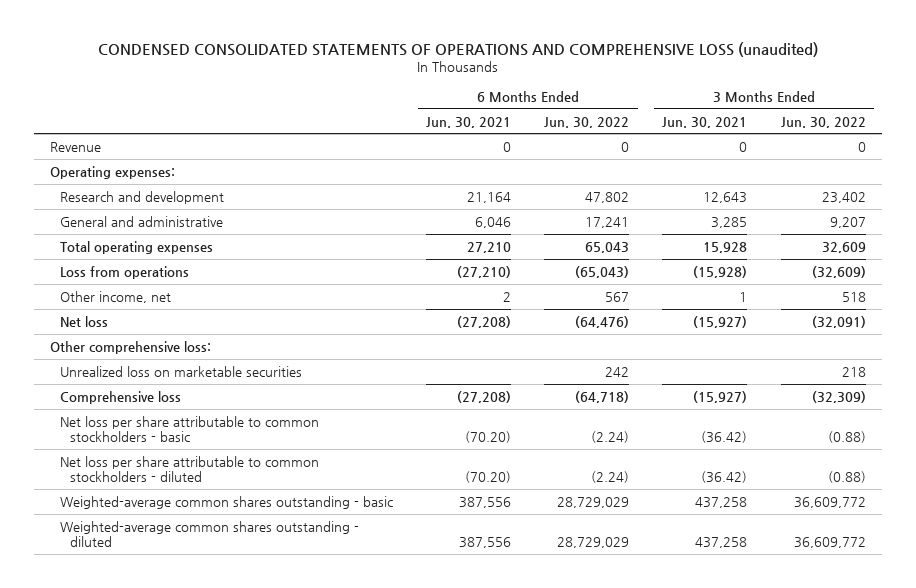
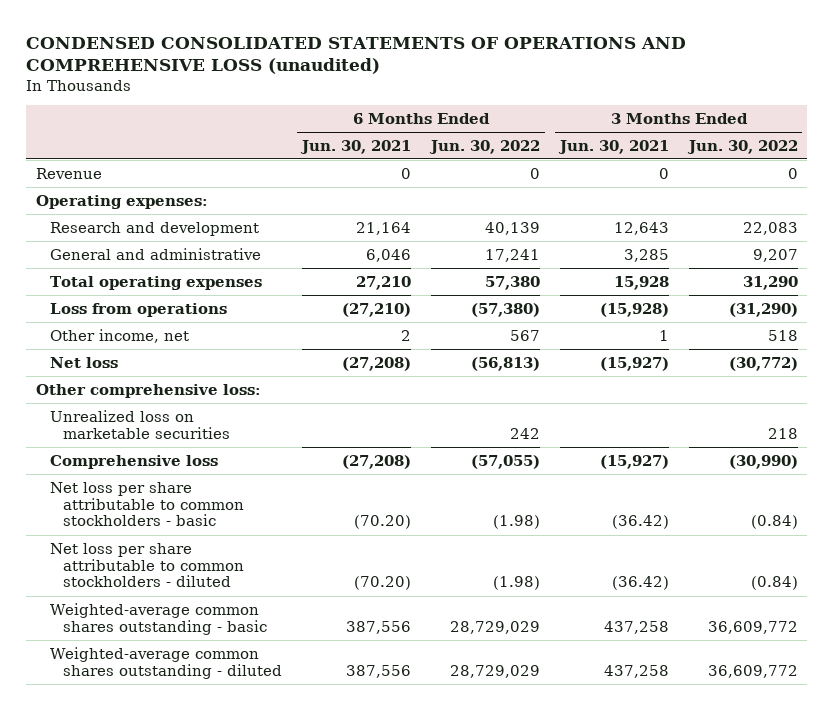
- Research and development | 21,164 | 47,802 | 12,643 | 23,402
+ Research and development | 21,164 | 40,139 | 12,643 | 22,083
- Total operating expenses | 27,210 | 65,043 | 15,928 | 32,609
- Loss from operations | (27,210) | (65,043) | (15,928) | (32,609)
+ Total operating expenses | 27,210 | 57,380 | 15,928 | 31,290
+ Loss from operations | (27,210) | (57,380) | (15,928) | (31,290)
- Net loss | (27,208) | (64,476) | (15,927) | (32,091)
+ Net loss | (27,208) | (56,813) | (15,927) | (30,772)
- Comprehensive loss | (27,208) | (64,718) | (15,927) | (32,309)
- Net loss per share attributable to common stockholders - basic | (70.20) | (2.24) | (36.42) | (0.88)
- Net loss per share attributable to common stockholders - diluted | (70.20) | (2.24) | (36.42) | (0.88)
+ Comprehensive loss | (27,208) | (57,055) | (15,927) | (30,990)
+ Net loss per share attributable to common stockholders - basic | (70.20) | (1.98) | (36.42) | (0.84)
+ Net loss per share attributable to common stockholders - diluted | (70.20) | (1.98) | (36.42) | (0.84)

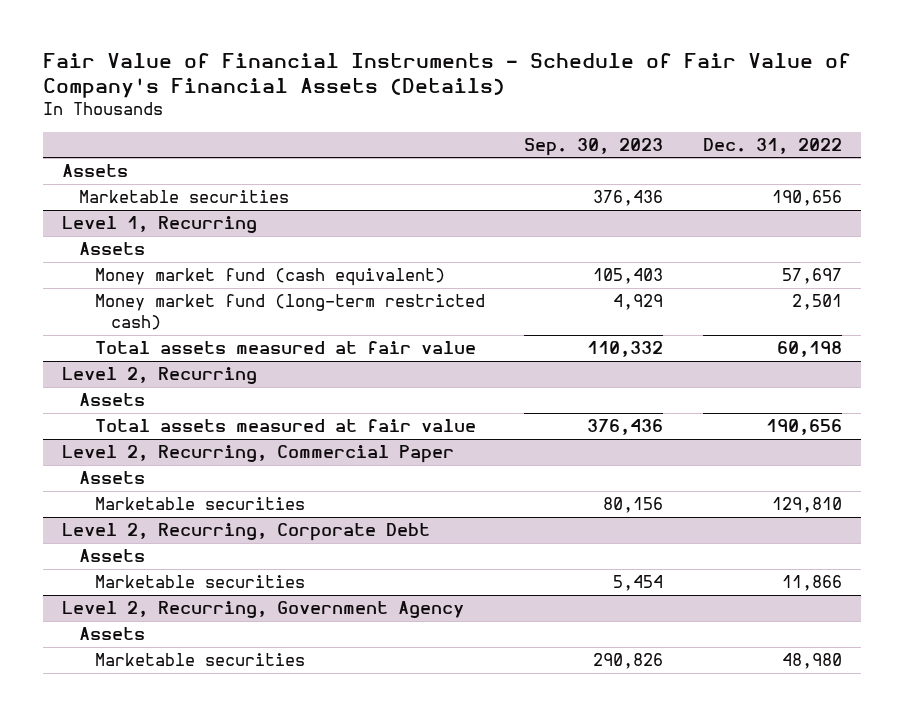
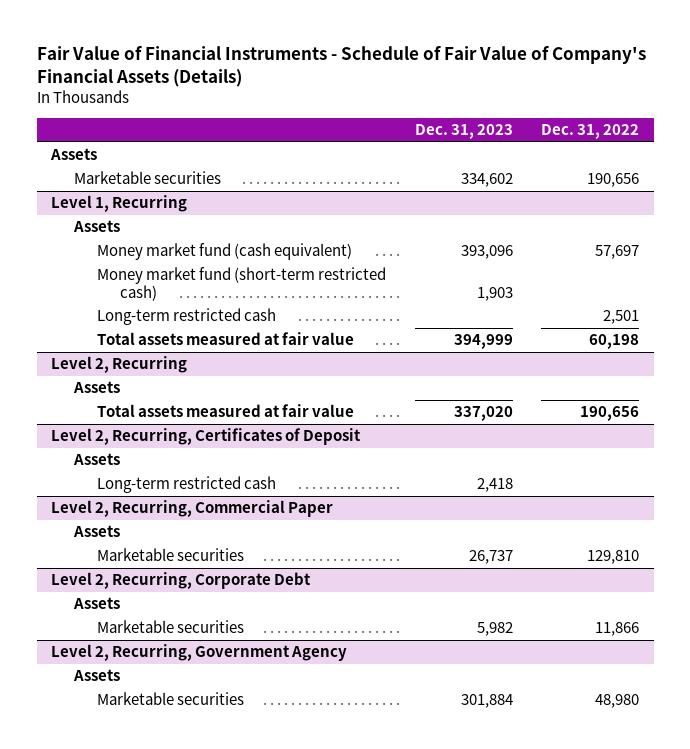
- | Sep. 30, 2023 | Dec. 31, 2022
+ | Dec. 31, 2023 | Dec. 31, 2022
@ Level 1, Recurring
- Money market fund (long-term restricted cash) | 4,929 | 2,501
+ Money market fund (short-term restricted cash) | 1,903 |
+ Long-term restricted cash | | 2,501
+ Level 2, Recurring, Certificates of Deposit
+ Assets
+ Long-term restricted cash | 2,418 |

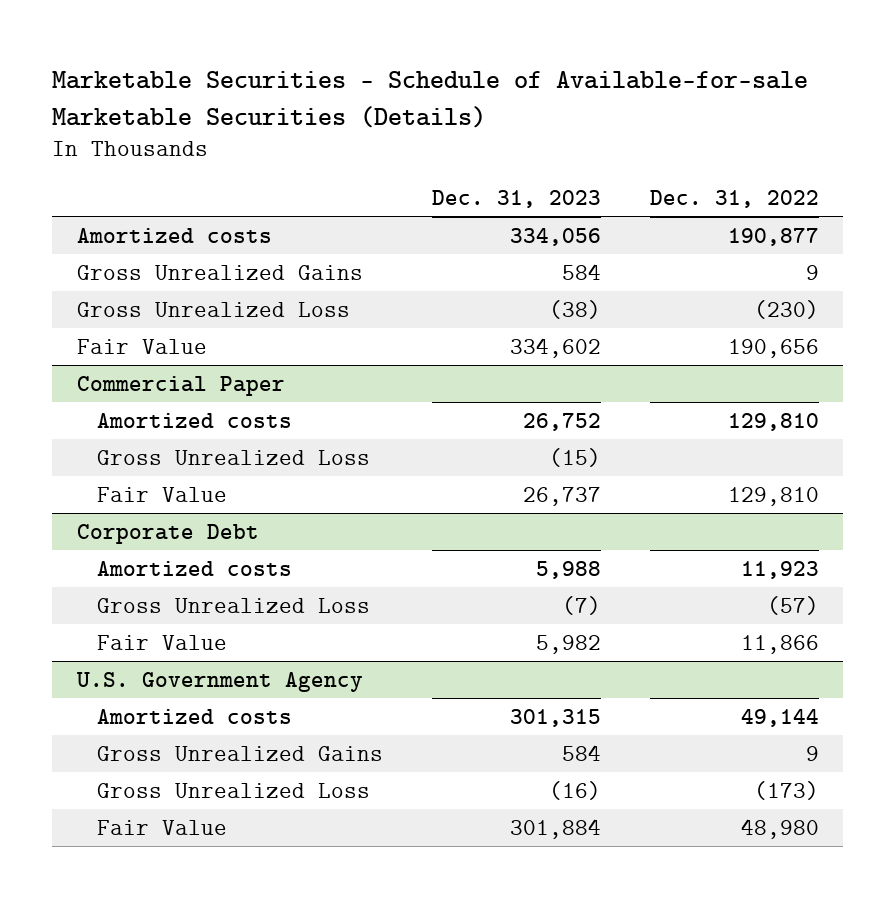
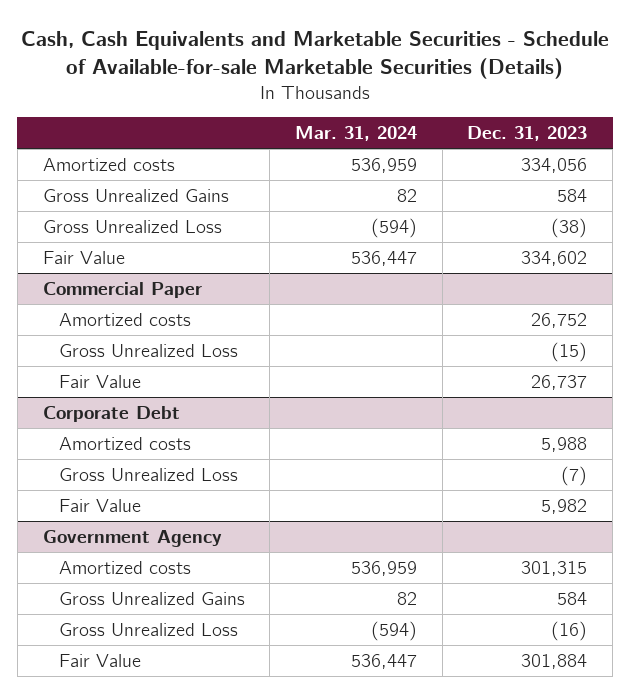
- Marketable Securities - Schedule of Available-for-sale Marketable Securities (Details)
+ Cash, Cash Equivalents and Marketable Securities - Schedule of Available-for-sale Marketable Securities (Details)
- | Dec. 31, 2023 | Dec. 31, 2022
+ | Mar. 31, 2024 | Dec. 31, 2023
- U.S. Government Agency
+ Government Agency

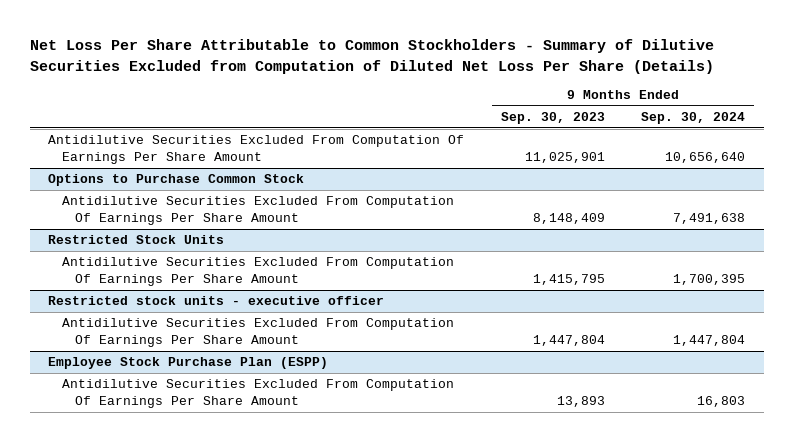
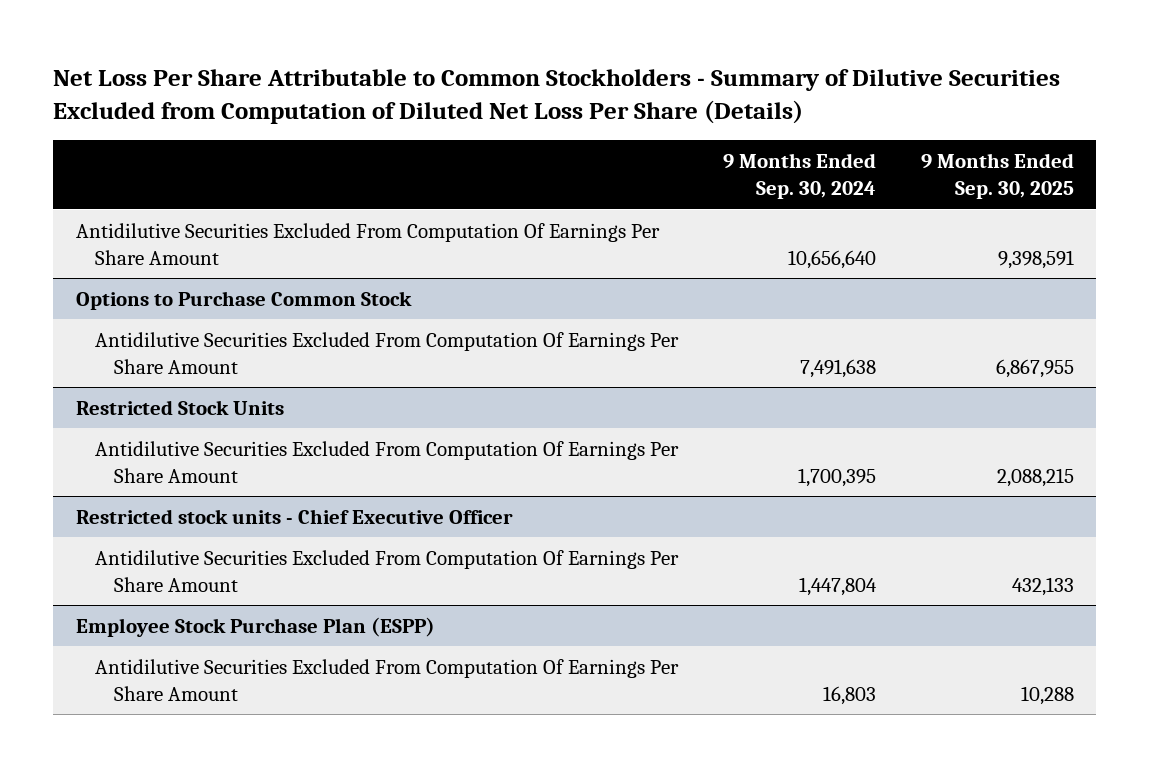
- | 9 Months Ended Sep. 30, 2023 | 9 Months Ended Sep. 30, 2024
+ | 9 Months Ended Sep. 30, 2024 | 9 Months Ended Sep. 30, 2025
- Restricted stock units - executive officer
+ Restricted stock units - Chief Executive Officer

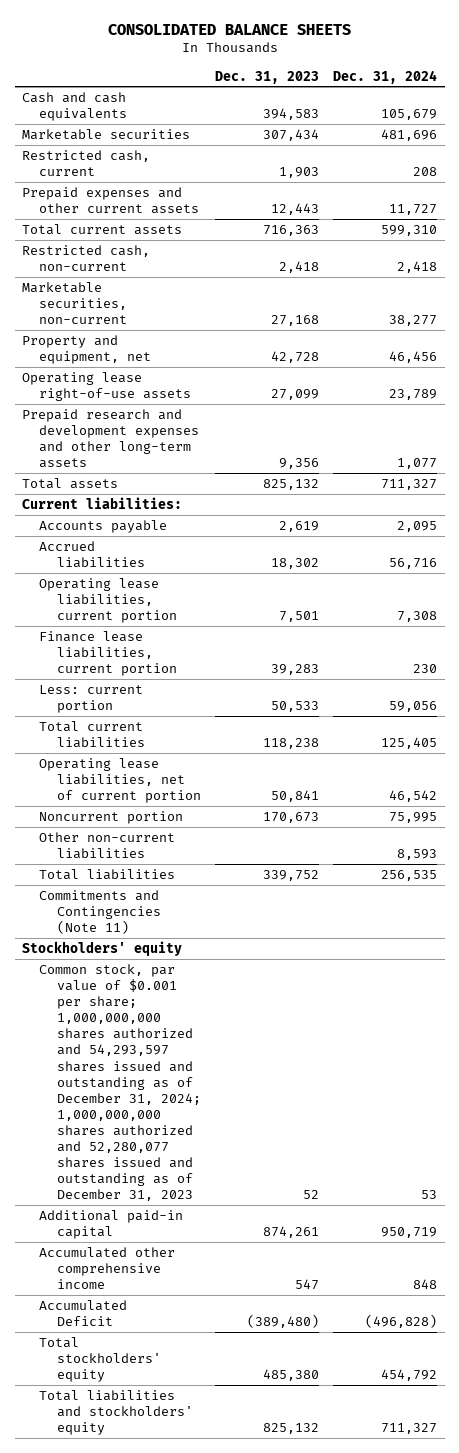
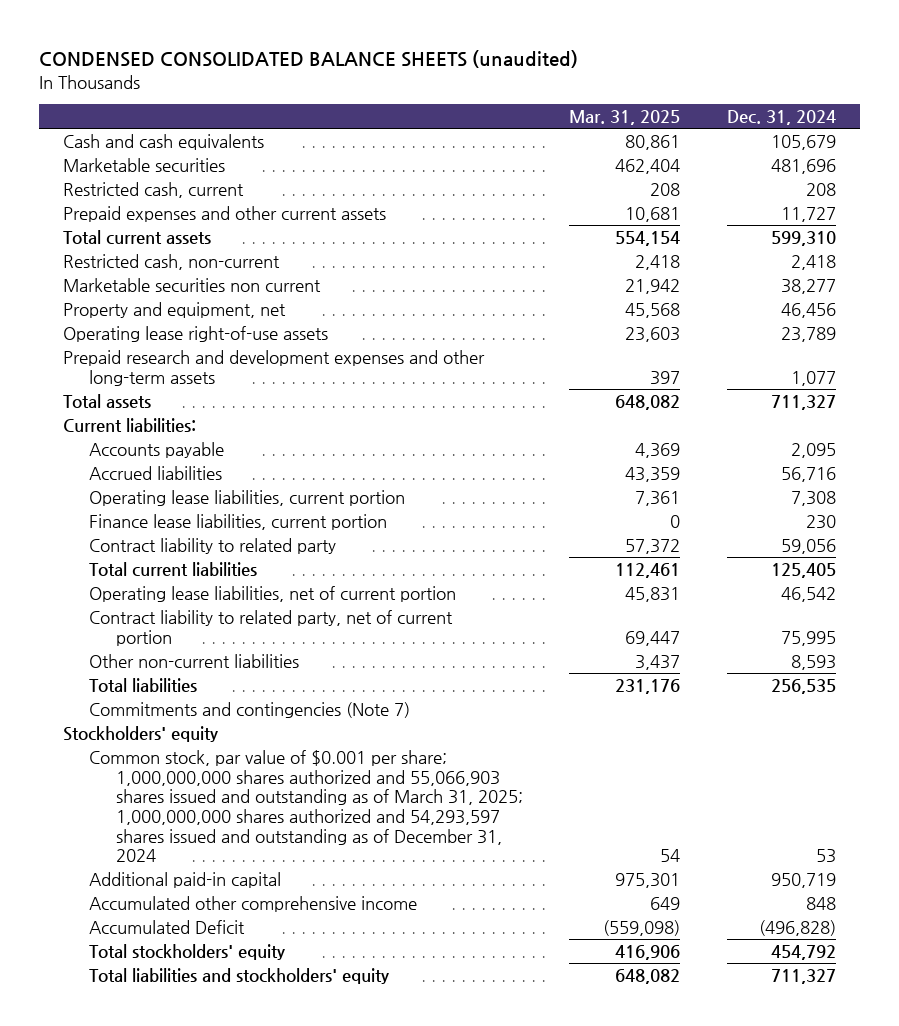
- CONSOLIDATED BALANCE SHEETS
+ CONDENSED CONSOLIDATED BALANCE SHEETS (unaudited)
- | Dec. 31, 2023 | Dec. 31, 2024
+ | Mar. 31, 2025 | Dec. 31, 2024
- Marketable securities, non-current | 27,168 | 38,277
+ Marketable securities non current | 21,942 | 38,277
- Less: current portion | 50,533 | 59,056
+ Contract liability to related party | 57,372 | 59,056
- Noncurrent portion | 170,673 | 75,995
+ Contract liability to related party, net of current portion | 69,447 | 75,995
- Commitments and Contingencies (Note 11)
+ Commitments and contingencies (Note 7)
- Common stock, par value of $0.001 per share; 1,000,000,000 shares authorized and 54,293,597 shares issued and outstanding as of December 31, 2024; 1,000,000,000 shares authorized and 52,280,077 shares issued and outstanding as of December 31, 2023 | 52 | 53
+ Common stock, par value of $0.001 per share; 1,000,000,000 shares authorized and 55,066,903 shares issued and outstanding as of March 31, 2025; 1,000,000,000 shares authorized and 54,293,597 shares issued and outstanding as of December 31, 2024 | 54 | 53

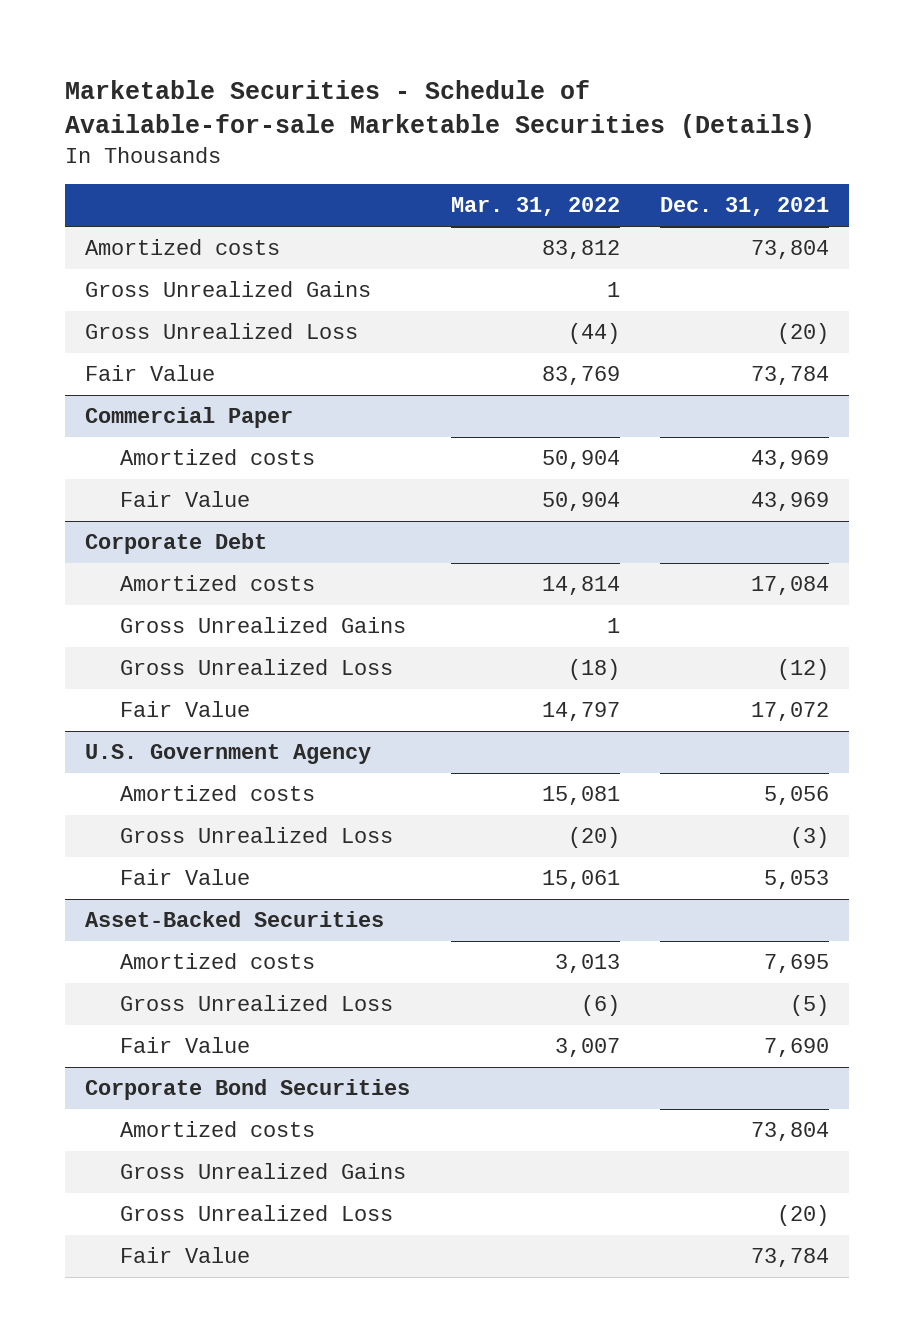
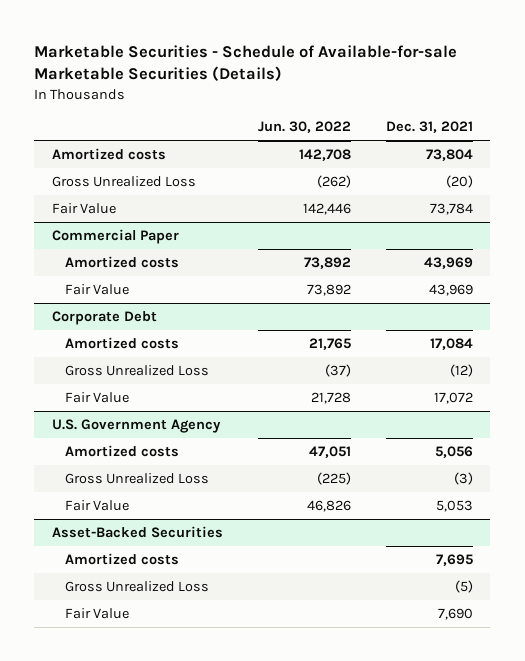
- | Mar. 31, 2022 | Dec. 31, 2021
+ | Jun. 30, 2022 | Dec. 31, 2021
- Gross Unrealized Gains | 1 |
@ Corporate Debt
- Gross Unrealized Gains | 1 |
- Corporate Bond Securities
- Amortized costs | | 73,804
- Gross Unrealized Gains
- Gross Unrealized Loss | | (20)
- Fair Value | | 73,784

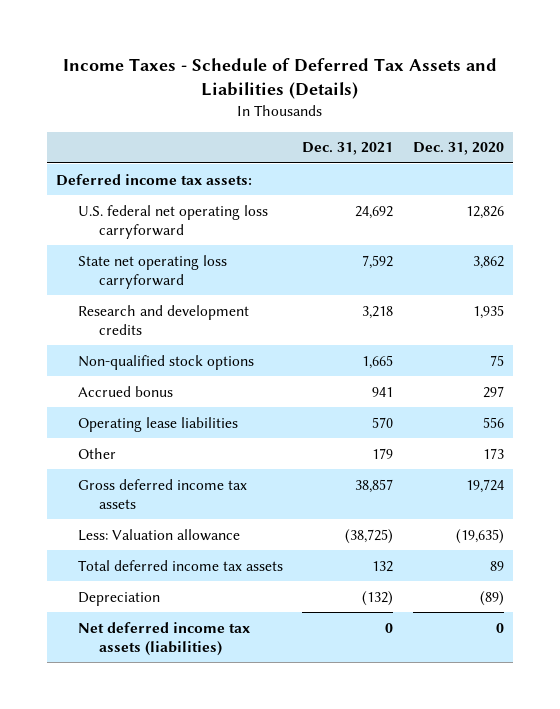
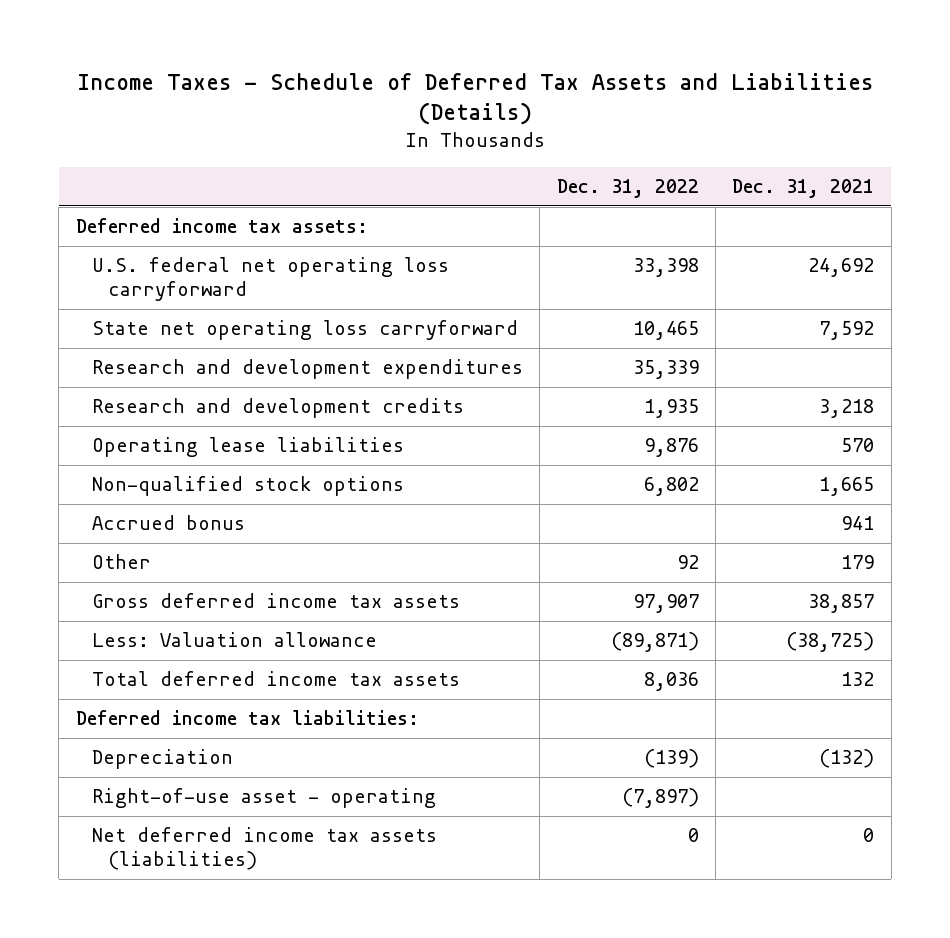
- | Dec. 31, 2021 | Dec. 31, 2020
+ | Dec. 31, 2022 | Dec. 31, 2021
+ Research and development expenditures | 35,339 |
moved up: Operating lease liabilities | 9,876 | 570
+ Deferred income tax liabilities:
+ Right-of-use asset - operating | (7,897) |

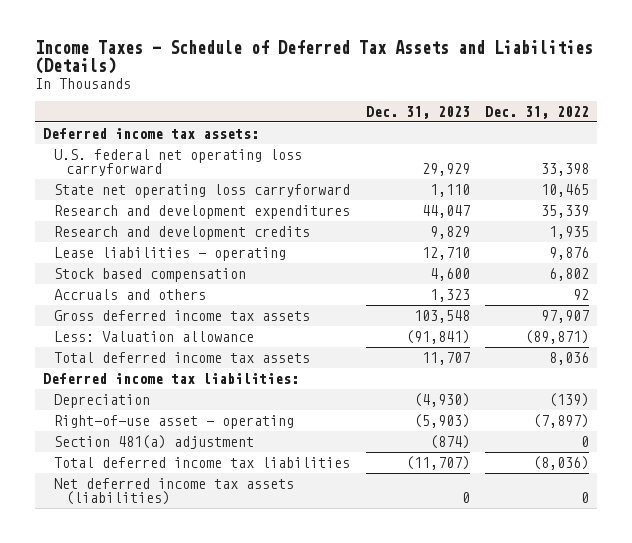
- | Dec. 31, 2022 | Dec. 31, 2021
+ | Dec. 31, 2023 | Dec. 31, 2022
- Operating lease liabilities | 9,876 | 570
- Non-qualified stock options | 6,802 | 1,665
- Accrued bonus | | 941
- Other | 92 | 179
+ Lease liabilities - operating | 12,710 | 9,876
+ Stock based compensation | 4,600 | 6,802
+ Accruals and others | 1,323 | 92
+ Section 481(a) adjustment | (874) | 0
+ Total deferred income tax liabilities | (11,707) | (8,036)

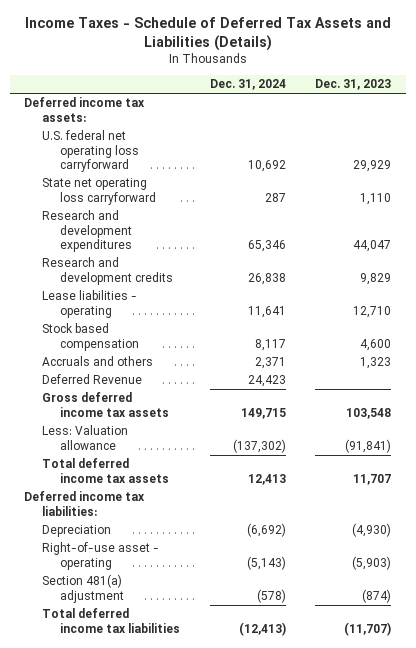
- | Dec. 31, 2023 | Dec. 31, 2022
+ | Dec. 31, 2024 | Dec. 31, 2023
+ Deferred Revenue | 24,423 |
- Net deferred income tax assets (liabilities) | 0 | 0

